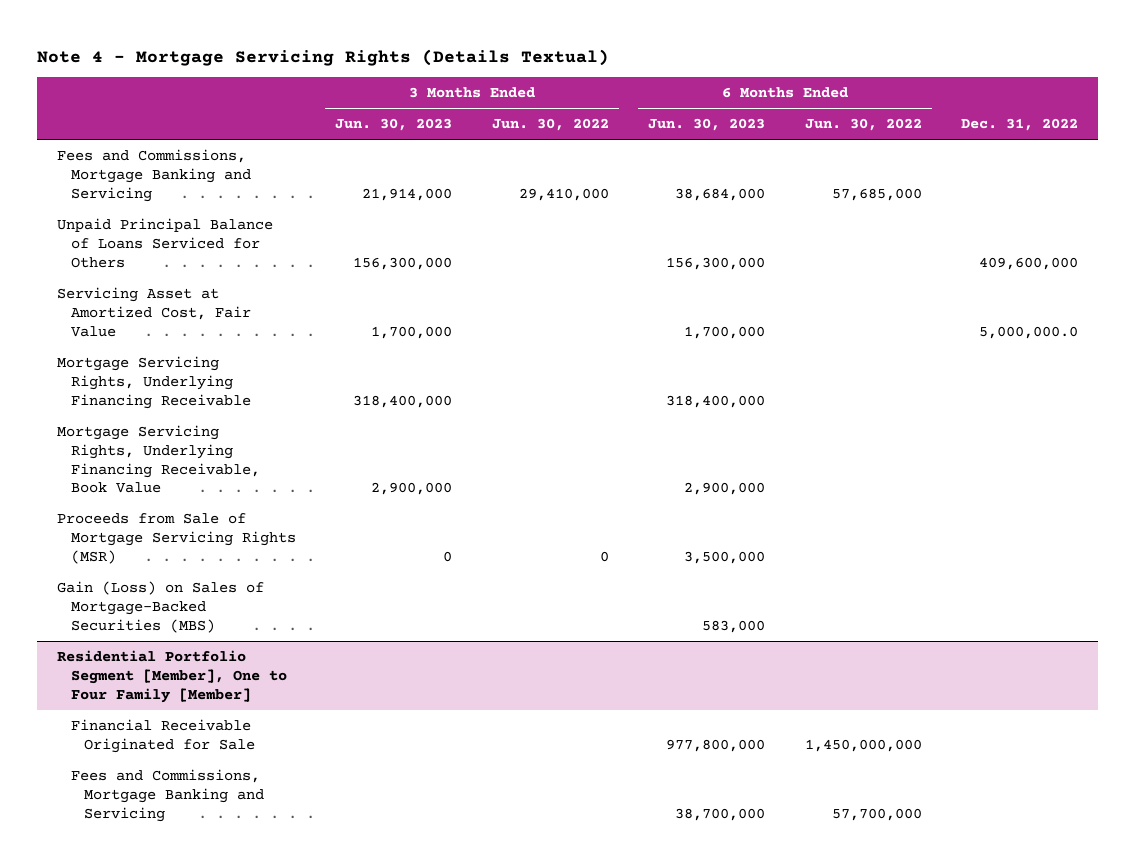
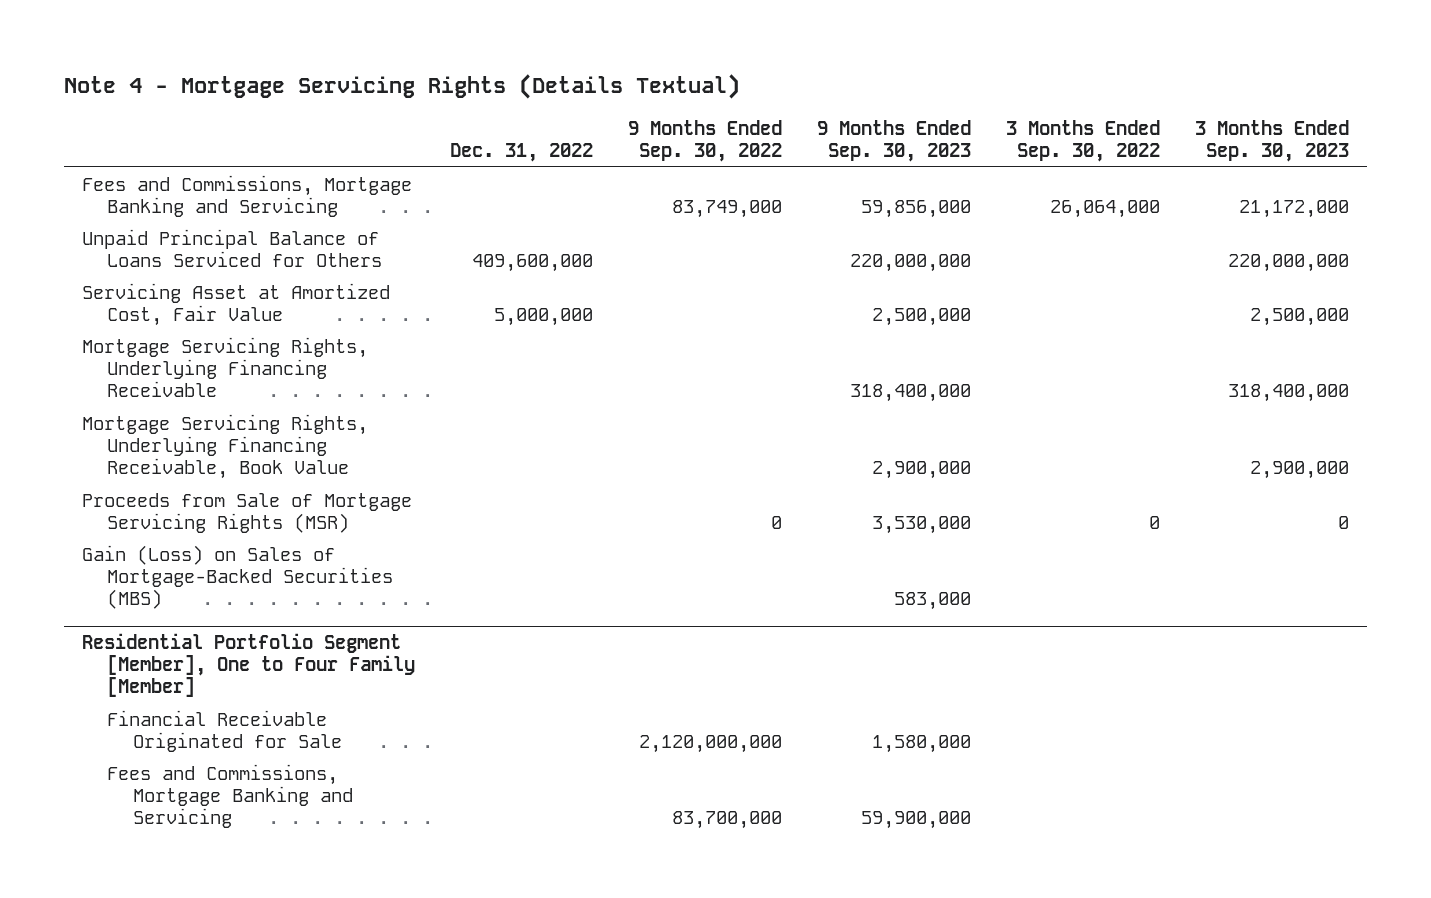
- | 3 Months Ended Jun. 30, 2023 | 3 Months Ended Jun. 30, 2022 | 6 Months Ended Jun. 30, 2023 | 6 Months Ended Jun. 30, 2022 | Dec. 31, 2022
+ | Dec. 31, 2022 | 9 Months Ended Sep. 30, 2022 | 9 Months Ended Sep. 30, 2023 | 3 Months Ended Sep. 30, 2022 | 3 Months Ended Sep. 30, 2023
- Servicing Asset at Amortized Cost, Fair Value | 1,700,000 | | 1,700,000 | | 5,000,000.0
+ Servicing Asset at Amortized Cost, Fair Value | 5,000,000 | | 2,500,000 | | 2,500,000

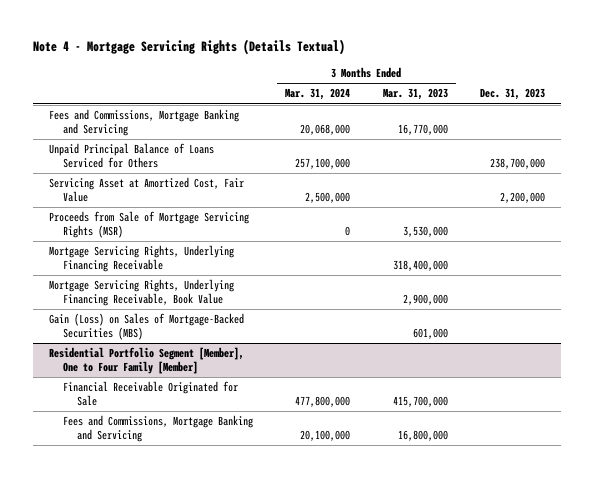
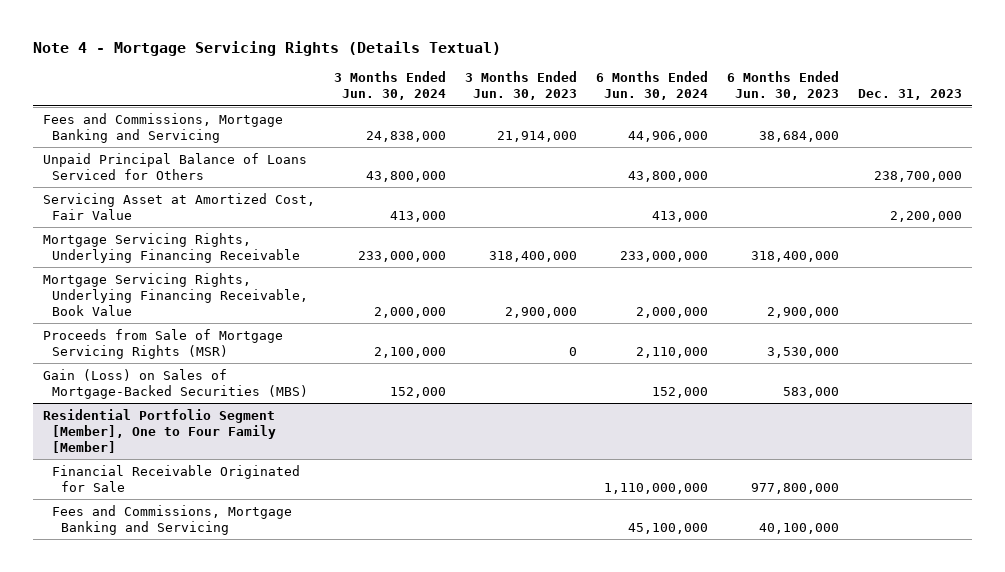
- | 3 Months Ended Mar. 31, 2024 | 3 Months Ended Mar. 31, 2023 | Dec. 31, 2023
+ | 3 Months Ended Jun. 30, 2024 | 3 Months Ended Jun. 30, 2023 | 6 Months Ended Jun. 30, 2024 | 6 Months Ended Jun. 30, 2023 | Dec. 31, 2023
moved down: Proceeds from Sale of Mortgage Servicing Rights (MSR) | 2,100,000 | 0 | 2,110,000 | 3,530,000 |

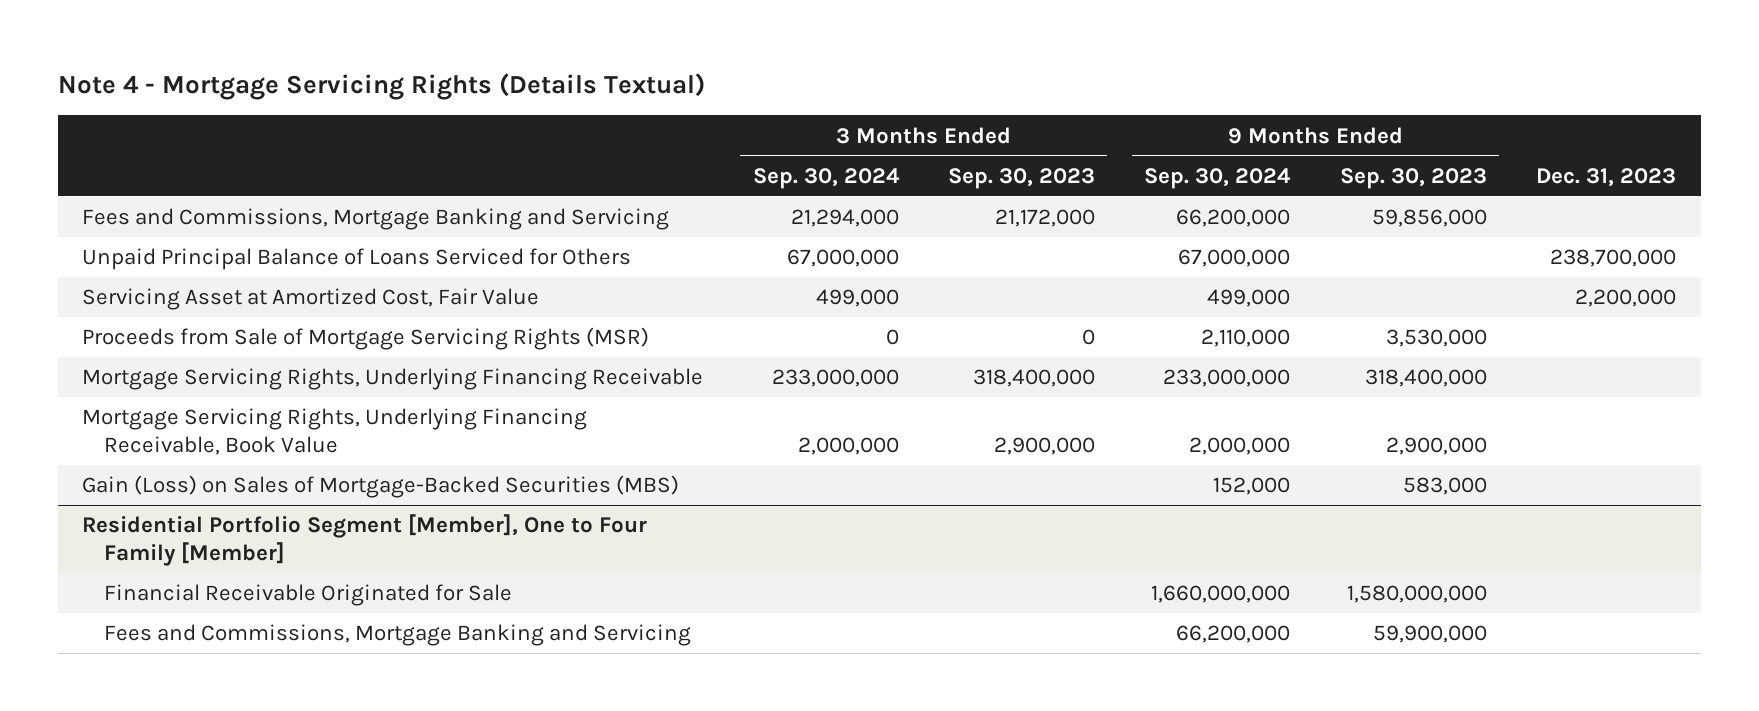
- | 3 Months Ended Jun. 30, 2024 | 3 Months Ended Jun. 30, 2023 | 6 Months Ended Jun. 30, 2024 | 6 Months Ended Jun. 30, 2023 | Dec. 31, 2023
+ | 3 Months Ended Sep. 30, 2024 | 3 Months Ended Sep. 30, 2023 | 9 Months Ended Sep. 30, 2024 | 9 Months Ended Sep. 30, 2023 | Dec. 31, 2023
moved up: Proceeds from Sale of Mortgage Servicing Rights (MSR) | 0 | 0 | 2,110,000 | 3,530,000 |

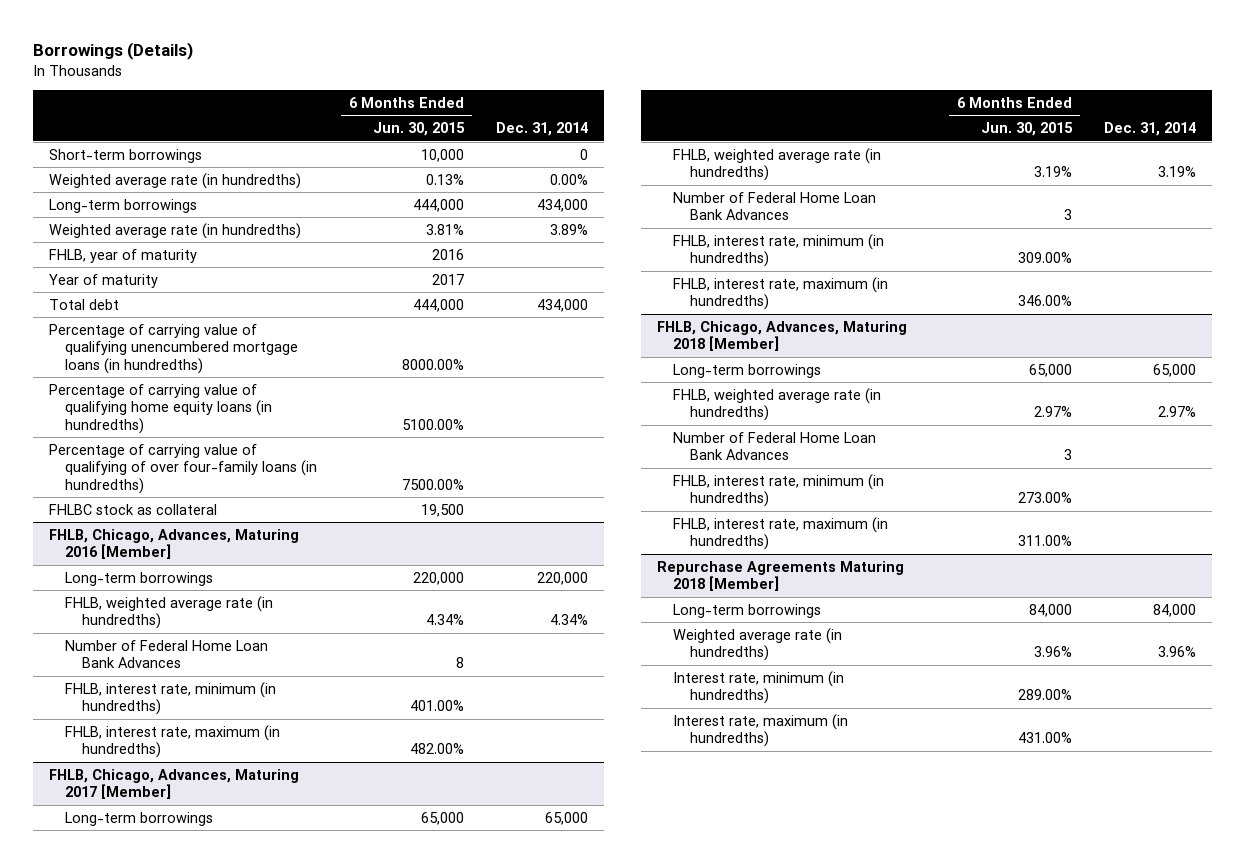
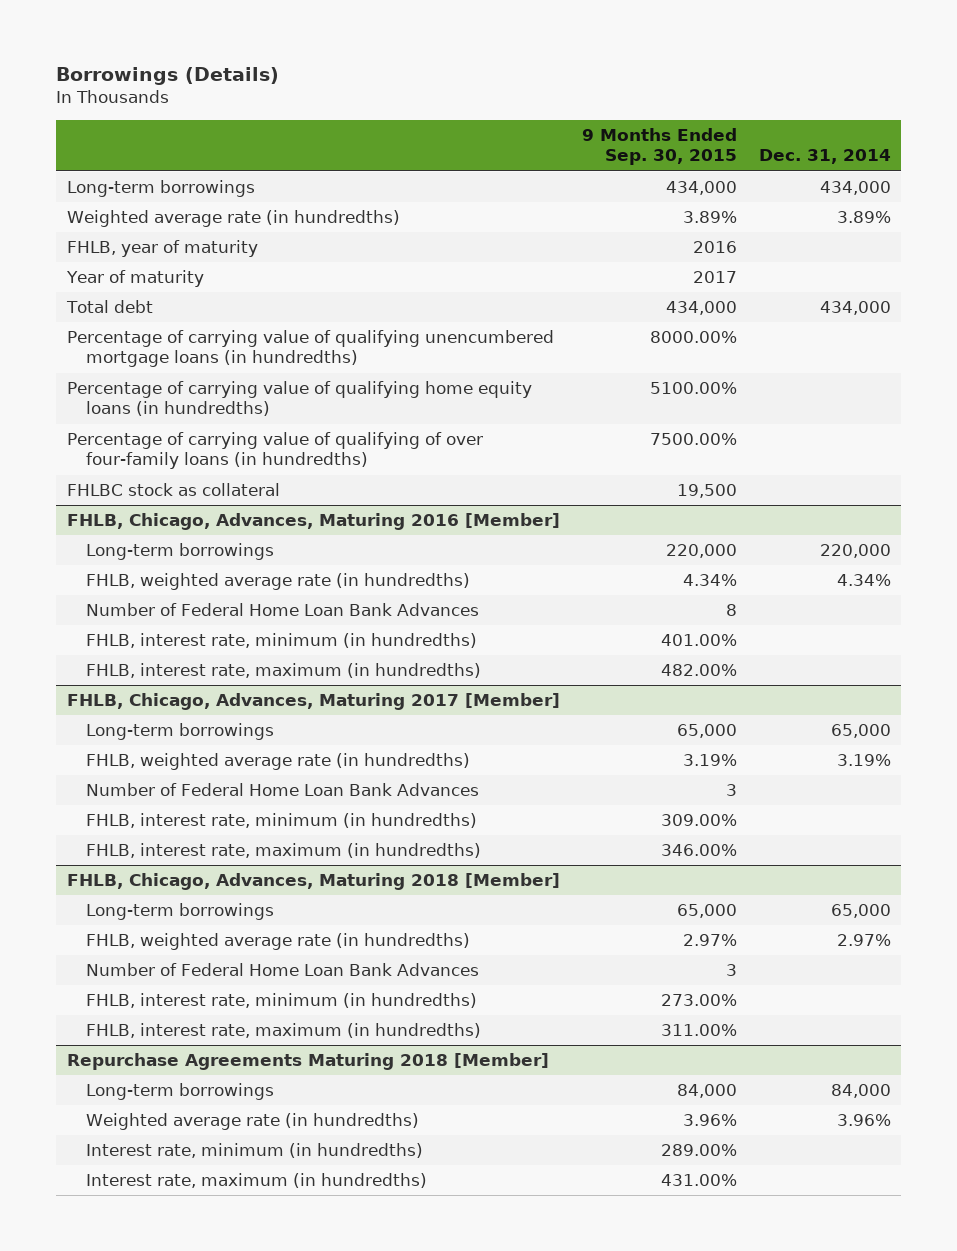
- | 6 Months Ended Jun. 30, 2015 | Dec. 31, 2014
+ | 9 Months Ended Sep. 30, 2015 | Dec. 31, 2014
- Short-term borrowings | 10,000 | 0
- Weighted average rate (in hundredths) | 0.13% | 0.00%

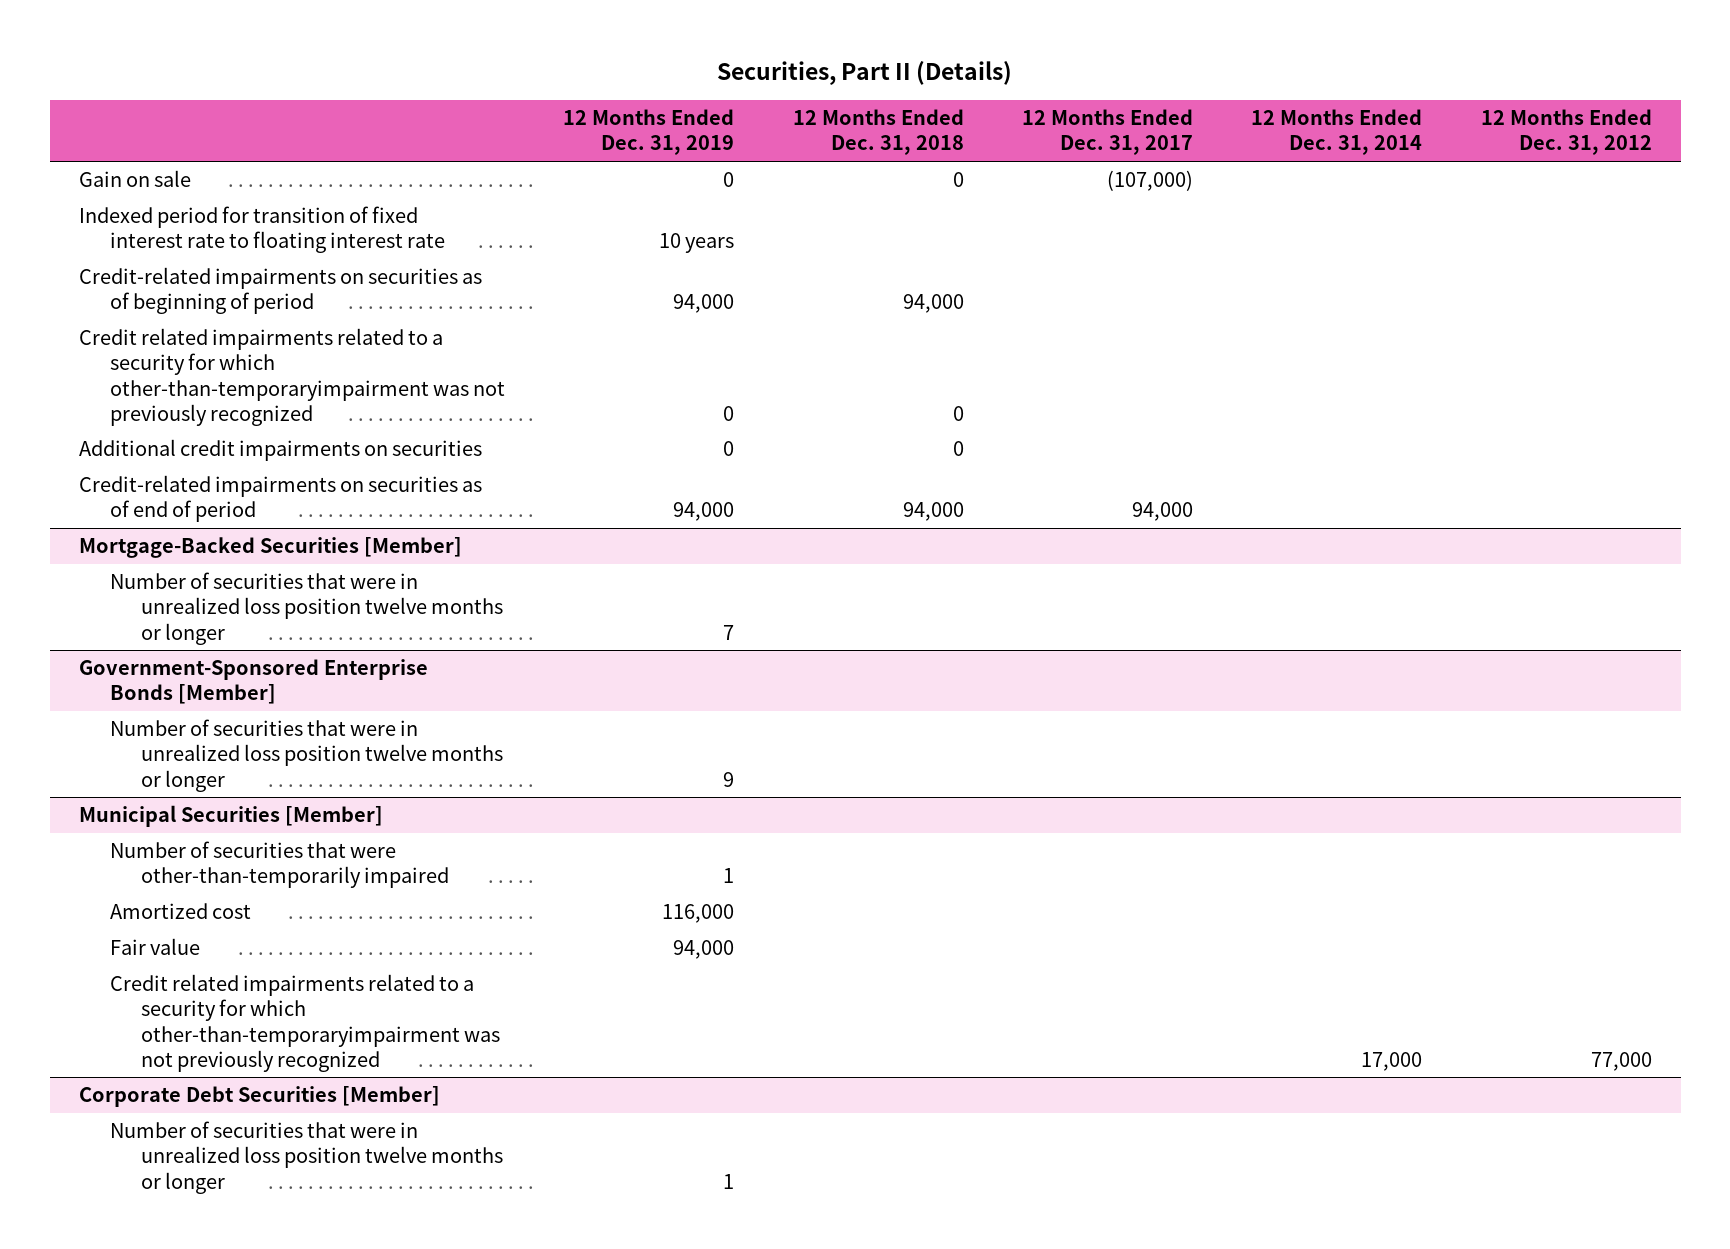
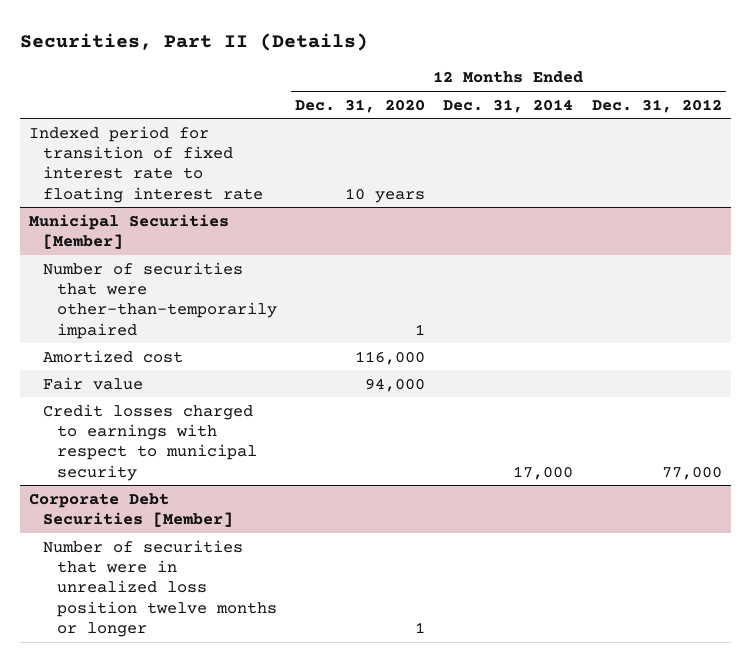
- | 12 Months Ended Dec. 31, 2019 | 12 Months Ended Dec. 31, 2018 | 12 Months Ended Dec. 31, 2017 | 12 Months Ended Dec. 31, 2014 | 12 Months Ended Dec. 31, 2012
+ | 12 Months Ended Dec. 31, 2020 | 12 Months Ended Dec. 31, 2014 | 12 Months Ended Dec. 31, 2012
- Gain on sale | 0 | 0 | (107,000) | |
- Credit-related impairments on securities as of beginning of period | 94,000 | 94,000 | | |
- Credit related impairments related to a security for which other-than-temporaryimpairment was not previously recognized | 0 | 0 | | |
- Additional credit impairments on securities | 0 | 0 | | |
- Credit-related impairments on securities as of end of period | 94,000 | 94,000 | 94,000 | |
- Mortgage-Backed Securities [Member]
- Number of securities that were in unrealized loss position twelve months or longer | 7 | | | |
- Government-Sponsored Enterprise Bonds [Member]
- Number of securities that were in unrealized loss position twelve months or longer | 9 | | | |
@ Municipal Securities [Member]
- Credit related impairments related to a security for which other-than-temporaryimpairment was not previously recognized | | | | 17,000 | 77,000
+ Credit losses charged to earnings with respect to municipal security | | 17,000 | 77,000

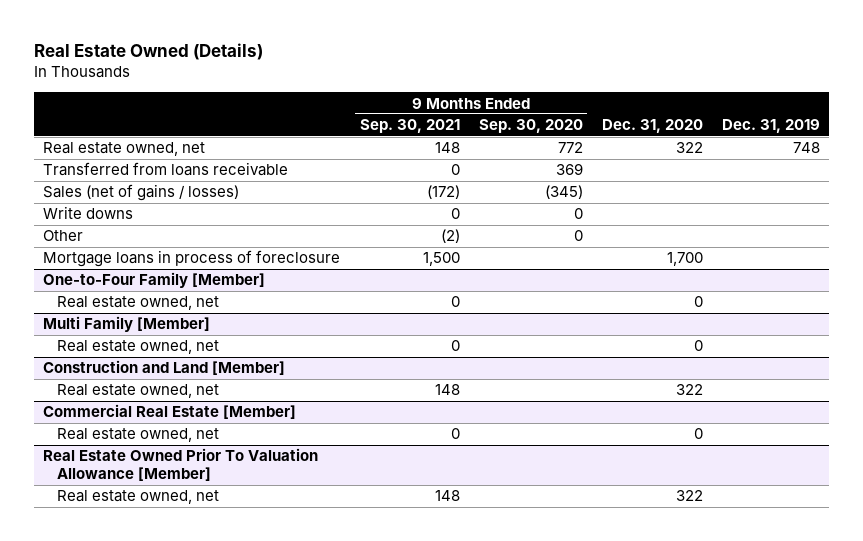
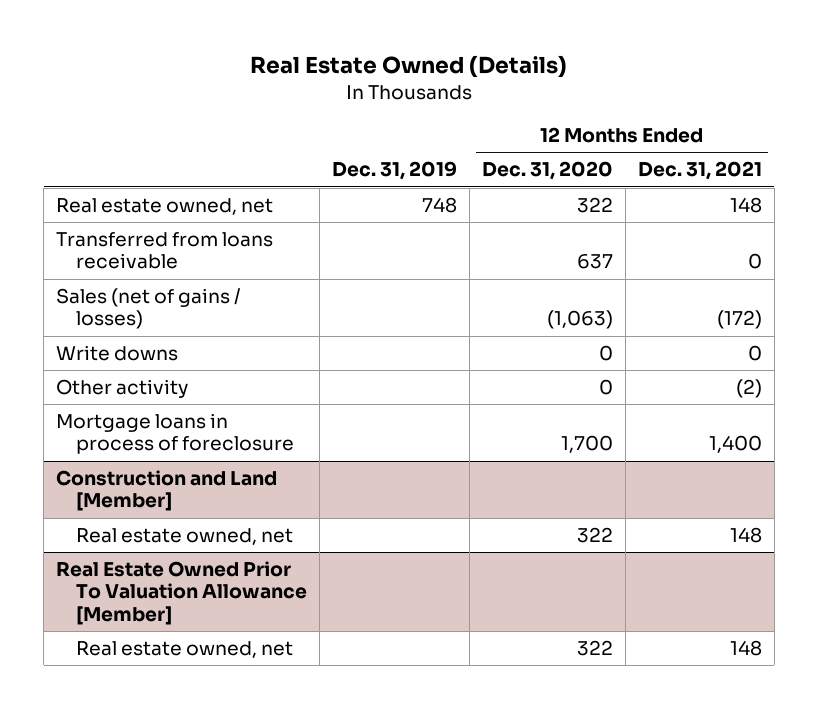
- | 9 Months Ended Sep. 30, 2021 | 9 Months Ended Sep. 30, 2020 | Dec. 31, 2020 | Dec. 31, 2019
+ | Dec. 31, 2019 | 12 Months Ended Dec. 31, 2020 | 12 Months Ended Dec. 31, 2021
- Other | (2) | 0 | |
+ Other activity | | 0 | (2)
- One-to-Four Family [Member]
- Real estate owned, net | 0 | | 0 |
- Multi Family [Member]
- Real estate owned, net | 0 | | 0 |
- Commercial Real Estate [Member]
- Real estate owned, net | 0 | | 0 |

